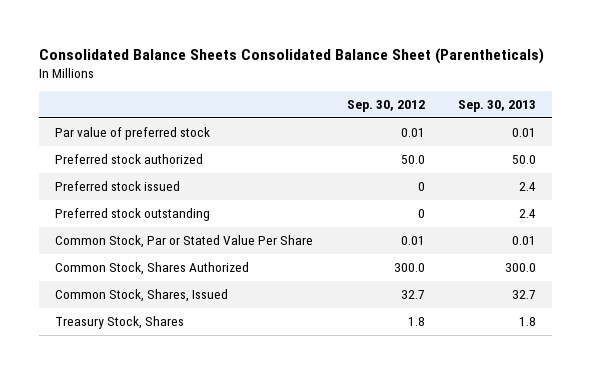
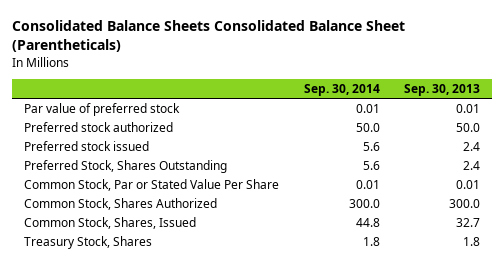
- | Sep. 30, 2012 | Sep. 30, 2013
+ | Sep. 30, 2014 | Sep. 30, 2013
- Preferred stock outstanding | 0 | 2.4
+ Preferred Stock, Shares Outstanding | 5.6 | 2.4

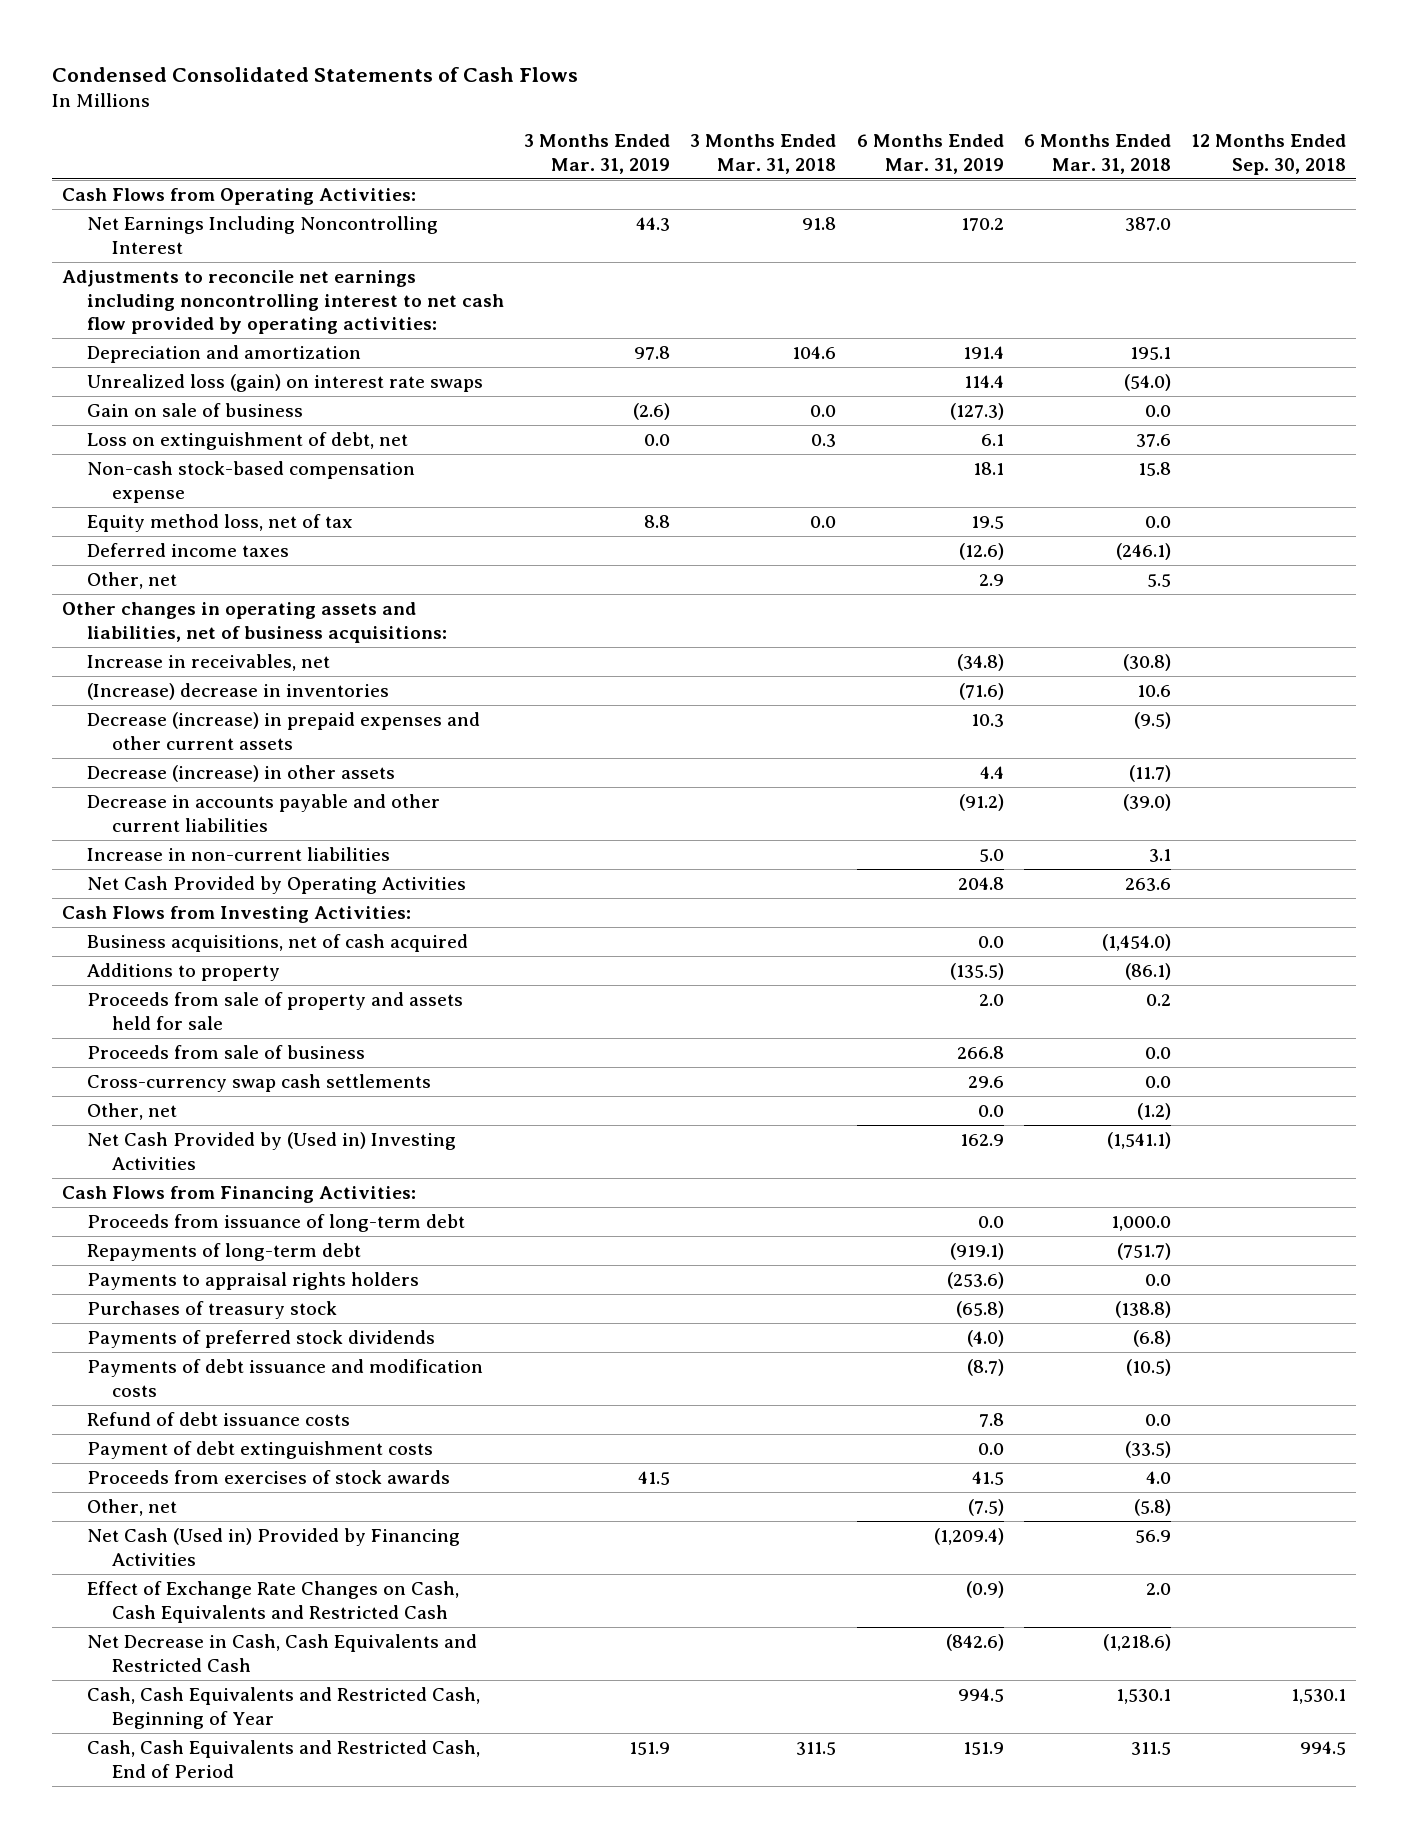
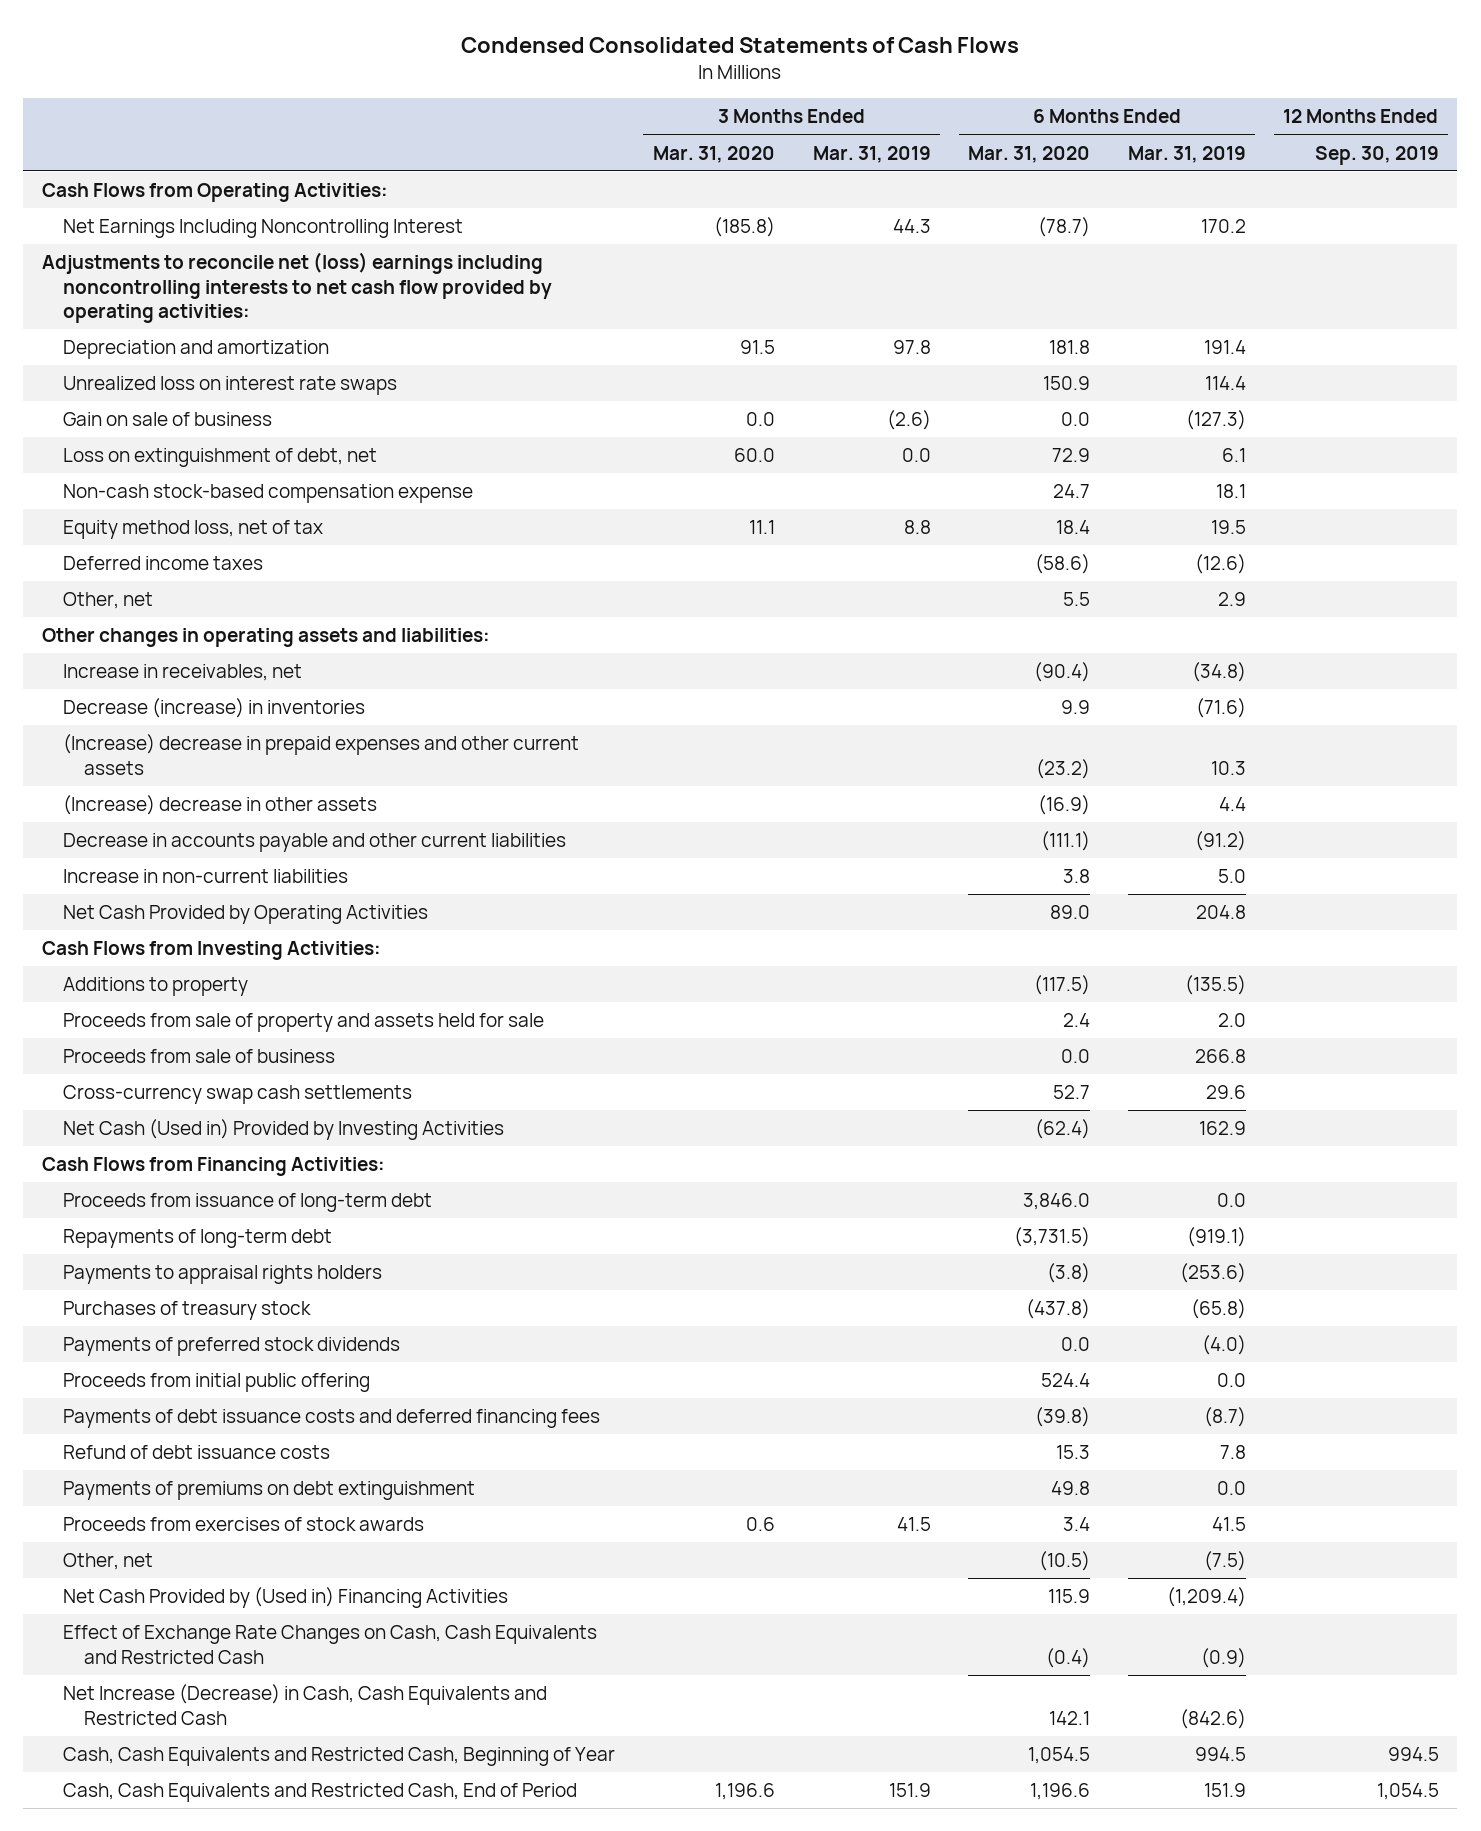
- | 3 Months Ended Mar. 31, 2019 | 3 Months Ended Mar. 31, 2018 | 6 Months Ended Mar. 31, 2019 | 6 Months Ended Mar. 31, 2018 | 12 Months Ended Sep. 30, 2018
+ | 3 Months Ended Mar. 31, 2020 | 3 Months Ended Mar. 31, 2019 | 6 Months Ended Mar. 31, 2020 | 6 Months Ended Mar. 31, 2019 | 12 Months Ended Sep. 30, 2019
- Adjustments to reconcile net earnings including noncontrolling interest to net cash flow provided by operating activities:
+ Adjustments to reconcile net (loss) earnings including noncontrolling interests to net cash flow provided by operating activities:
- Unrealized loss (gain) on interest rate swaps | | | 114.4 | (54.0) |
+ Unrealized loss on interest rate swaps | | | 150.9 | 114.4 |
- Other changes in operating assets and liabilities, net of business acquisitions:
+ Other changes in operating assets and liabilities:
- (Increase) decrease in inventories | | | (71.6) | 10.6 |
- Decrease (increase) in prepaid expenses and other current assets | | | 10.3 | (9.5) |
- Decrease (increase) in other assets | | | 4.4 | (11.7) |
+ Decrease (increase) in inventories | | | 9.9 | (71.6) |
+ (Increase) decrease in prepaid expenses and other current assets | | | (23.2) | 10.3 |
+ (Increase) decrease in other assets | | | (16.9) | 4.4 |
- Business acquisitions, net of cash acquired | | | 0.0 | (1,454.0) |
- Other, net | | | 0.0 | (1.2) |
- Net Cash Provided by (Used in) Investing Activities | | | 162.9 | (1,541.1) |
+ Net Cash (Used in) Provided by Investing Activities | | | (62.4) | 162.9 |
- Payments of debt issuance and modification costs | | | (8.7) | (10.5) |
+ Proceeds from initial public offering | | | 524.4 | 0.0 |
+ Payments of debt issuance costs and deferred financing fees | | | (39.8) | (8.7) |
- Payment of debt extinguishment costs | | | 0.0 | (33.5) |
+ Payments of premiums on debt extinguishment | | | 49.8 | 0.0 |
- Net Cash (Used in) Provided by Financing Activities | | | (1,209.4) | 56.9 |
+ Net Cash Provided by (Used in) Financing Activities | | | 115.9 | (1,209.4) |
- Net Decrease in Cash, Cash Equivalents and Restricted Cash | | | (842.6) | (1,218.6) |
+ Net Increase (Decrease) in Cash, Cash Equivalents and Restricted Cash | | | 142.1 | (842.6) |

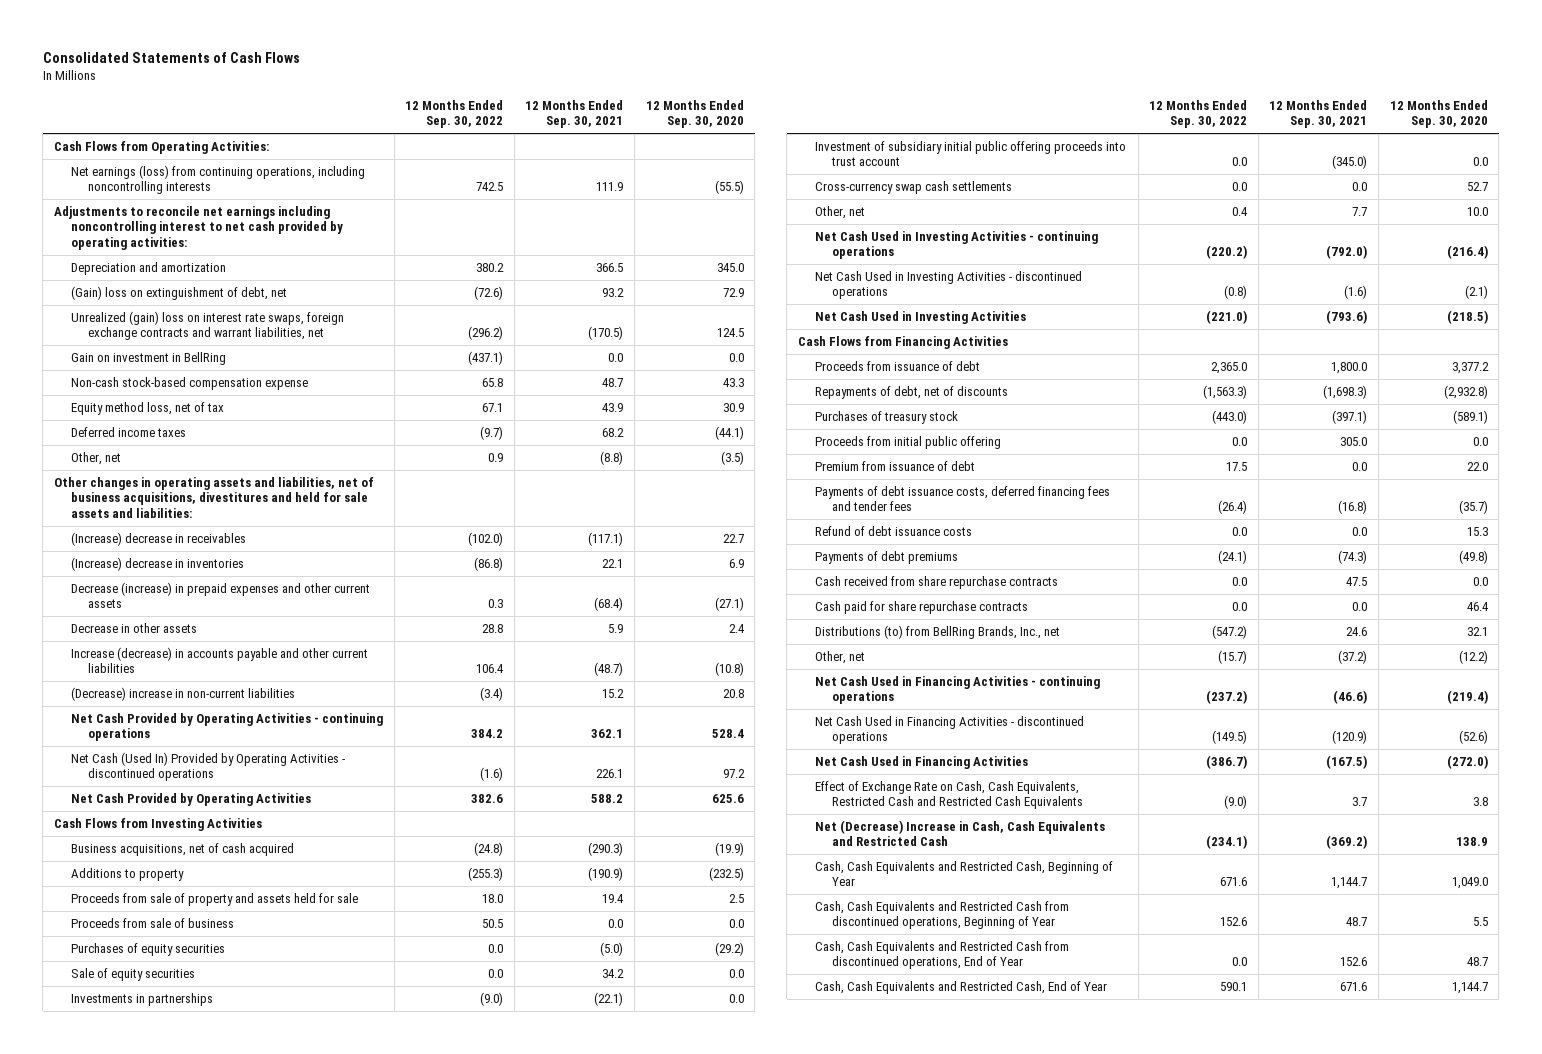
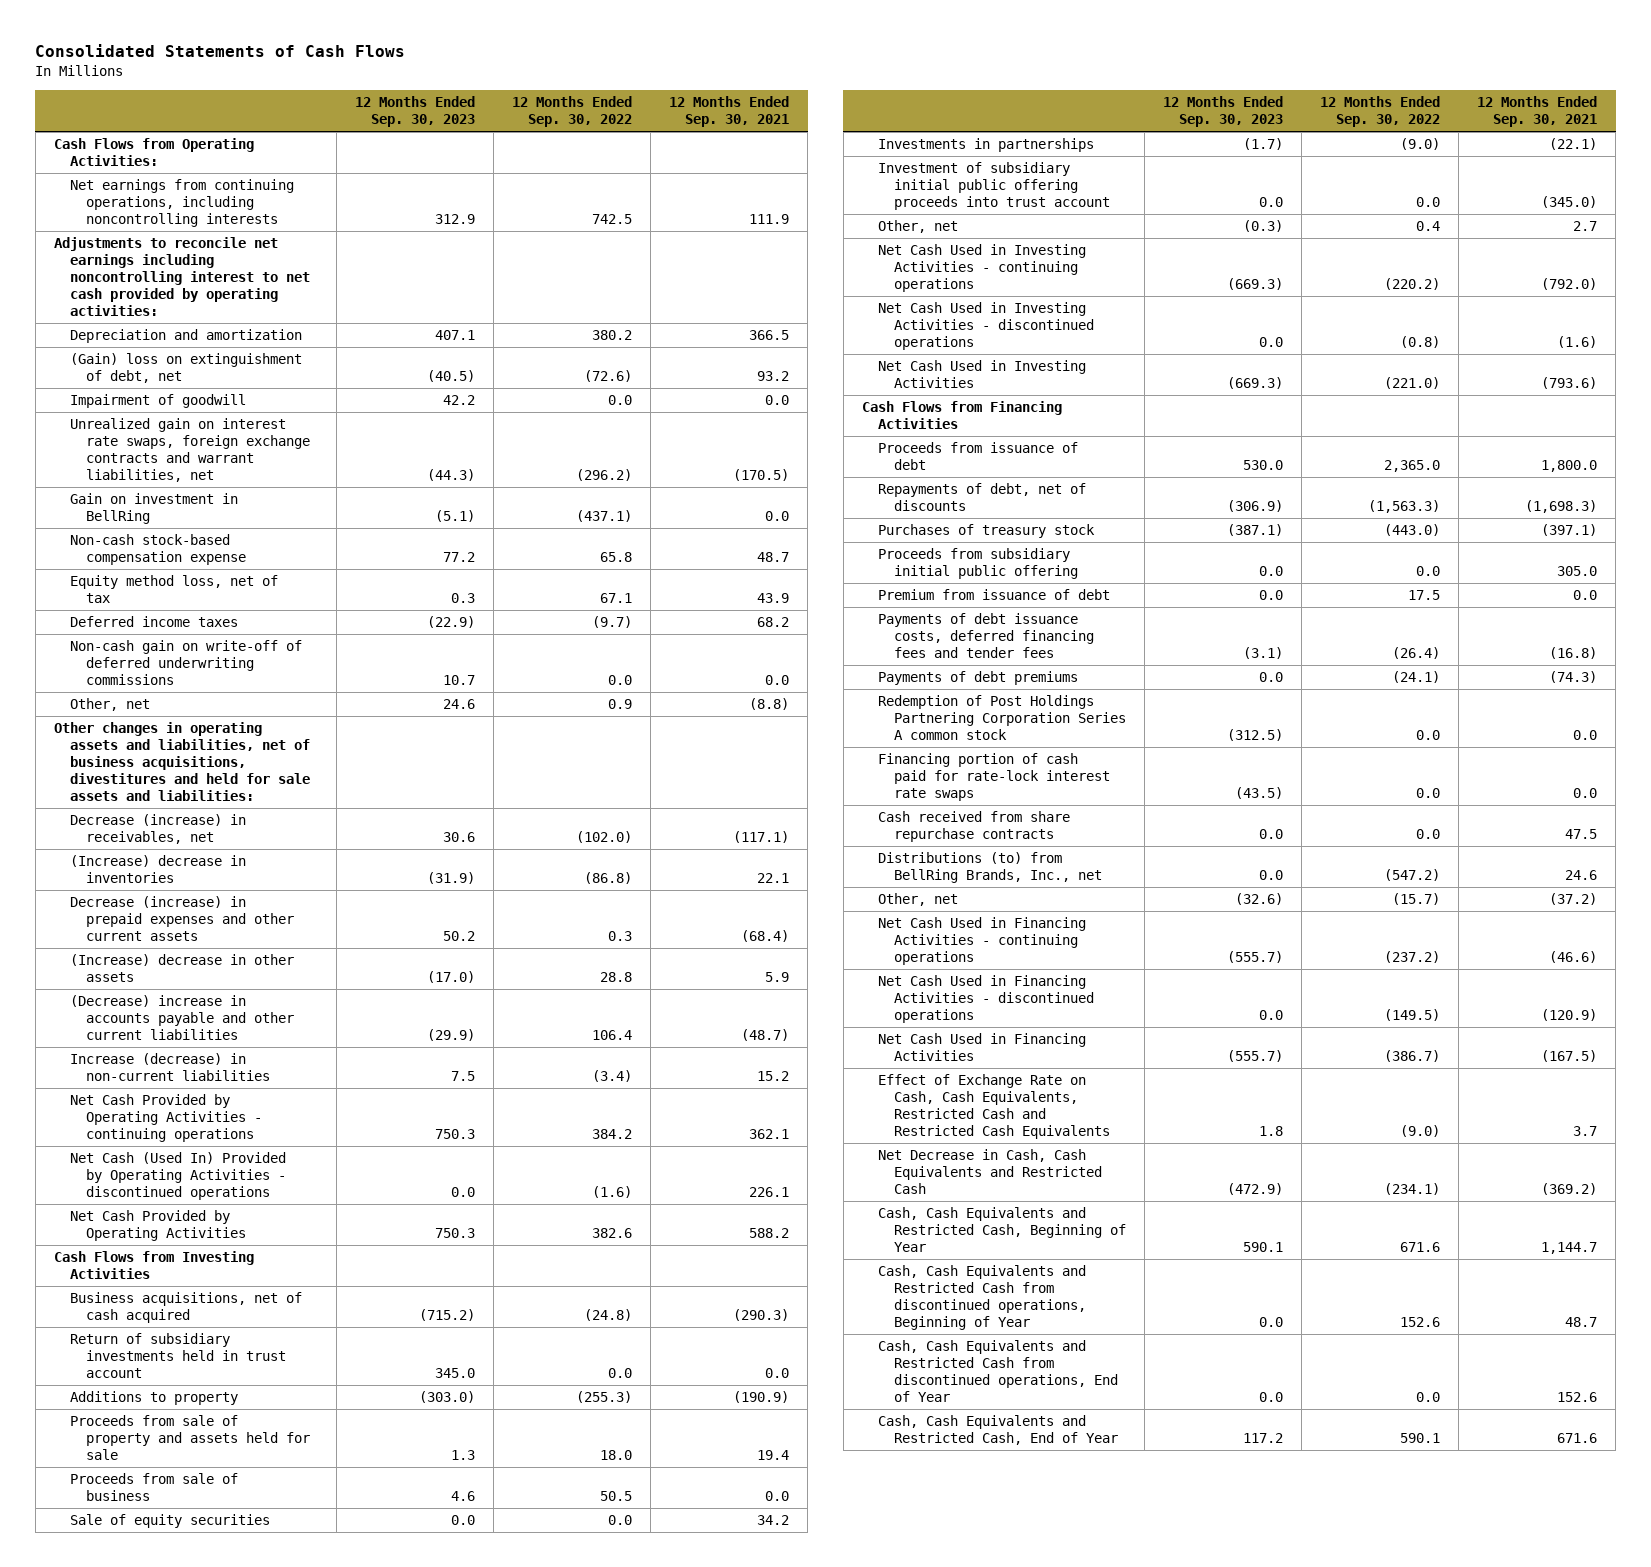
- | 12 Months Ended Sep. 30, 2022 | 12 Months Ended Sep. 30, 2021 | 12 Months Ended Sep. 30, 2020
+ | 12 Months Ended Sep. 30, 2023 | 12 Months Ended Sep. 30, 2022 | 12 Months Ended Sep. 30, 2021
- Net earnings (loss) from continuing operations, including noncontrolling interests | 742.5 | 111.9 | (55.5)
+ Net earnings from continuing operations, including noncontrolling interests | 312.9 | 742.5 | 111.9
- Unrealized (gain) loss on interest rate swaps, foreign exchange contracts and warrant liabilities, net | (296.2) | (170.5) | 124.5
+ Impairment of goodwill | 42.2 | 0.0 | 0.0
+ Unrealized gain on interest rate swaps, foreign exchange contracts and warrant liabilities, net | (44.3) | (296.2) | (170.5)
+ Non-cash gain on write-off of deferred underwriting commissions | 10.7 | 0.0 | 0.0
- (Increase) decrease in receivables | (102.0) | (117.1) | 22.7
+ Decrease (increase) in receivables, net | 30.6 | (102.0) | (117.1)
- Decrease in other assets | 28.8 | 5.9 | 2.4
- Increase (decrease) in accounts payable and other current liabilities | 106.4 | (48.7) | (10.8)
- (Decrease) increase in non-current liabilities | (3.4) | 15.2 | 20.8
+ (Increase) decrease in other assets | (17.0) | 28.8 | 5.9
+ (Decrease) increase in accounts payable and other current liabilities | (29.9) | 106.4 | (48.7)
+ Increase (decrease) in non-current liabilities | 7.5 | (3.4) | 15.2
+ Return of subsidiary investments held in trust account | 345.0 | 0.0 | 0.0
- Purchases of equity securities | 0.0 | (5.0) | (29.2)
- Cross-currency swap cash settlements | 0.0 | 0.0 | 52.7
- Other, net | 0.4 | 7.7 | 10.0
+ Other, net | (0.3) | 0.4 | 2.7
- Proceeds from initial public offering | 0.0 | 305.0 | 0.0
+ Proceeds from subsidiary initial public offering | 0.0 | 0.0 | 305.0
- Refund of debt issuance costs | 0.0 | 0.0 | 15.3
+ Redemption of Post Holdings Partnering Corporation Series A common stock | (312.5) | 0.0 | 0.0
+ Financing portion of cash paid for rate-lock interest rate swaps | (43.5) | 0.0 | 0.0
- Cash paid for share repurchase contracts | 0.0 | 0.0 | 46.4
- Net (Decrease) Increase in Cash, Cash Equivalents and Restricted Cash | (234.1) | (369.2) | 138.9
+ Net Decrease in Cash, Cash Equivalents and Restricted Cash | (472.9) | (234.1) | (369.2)

